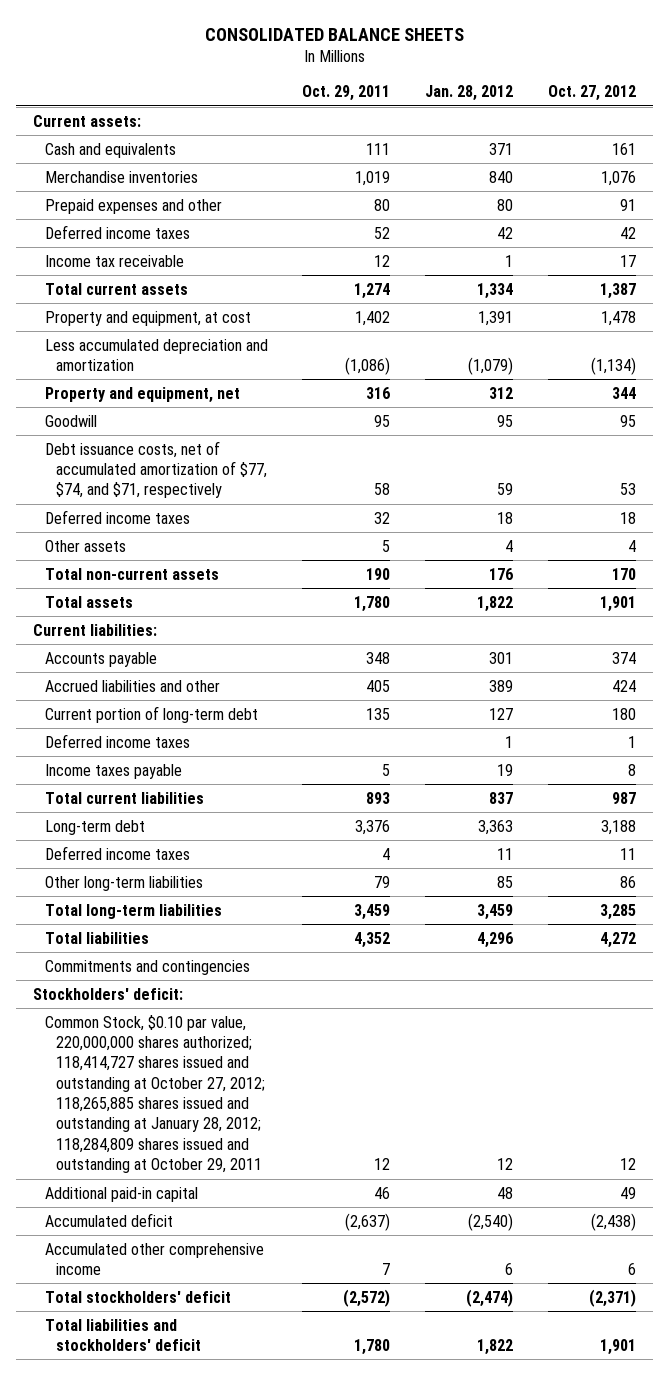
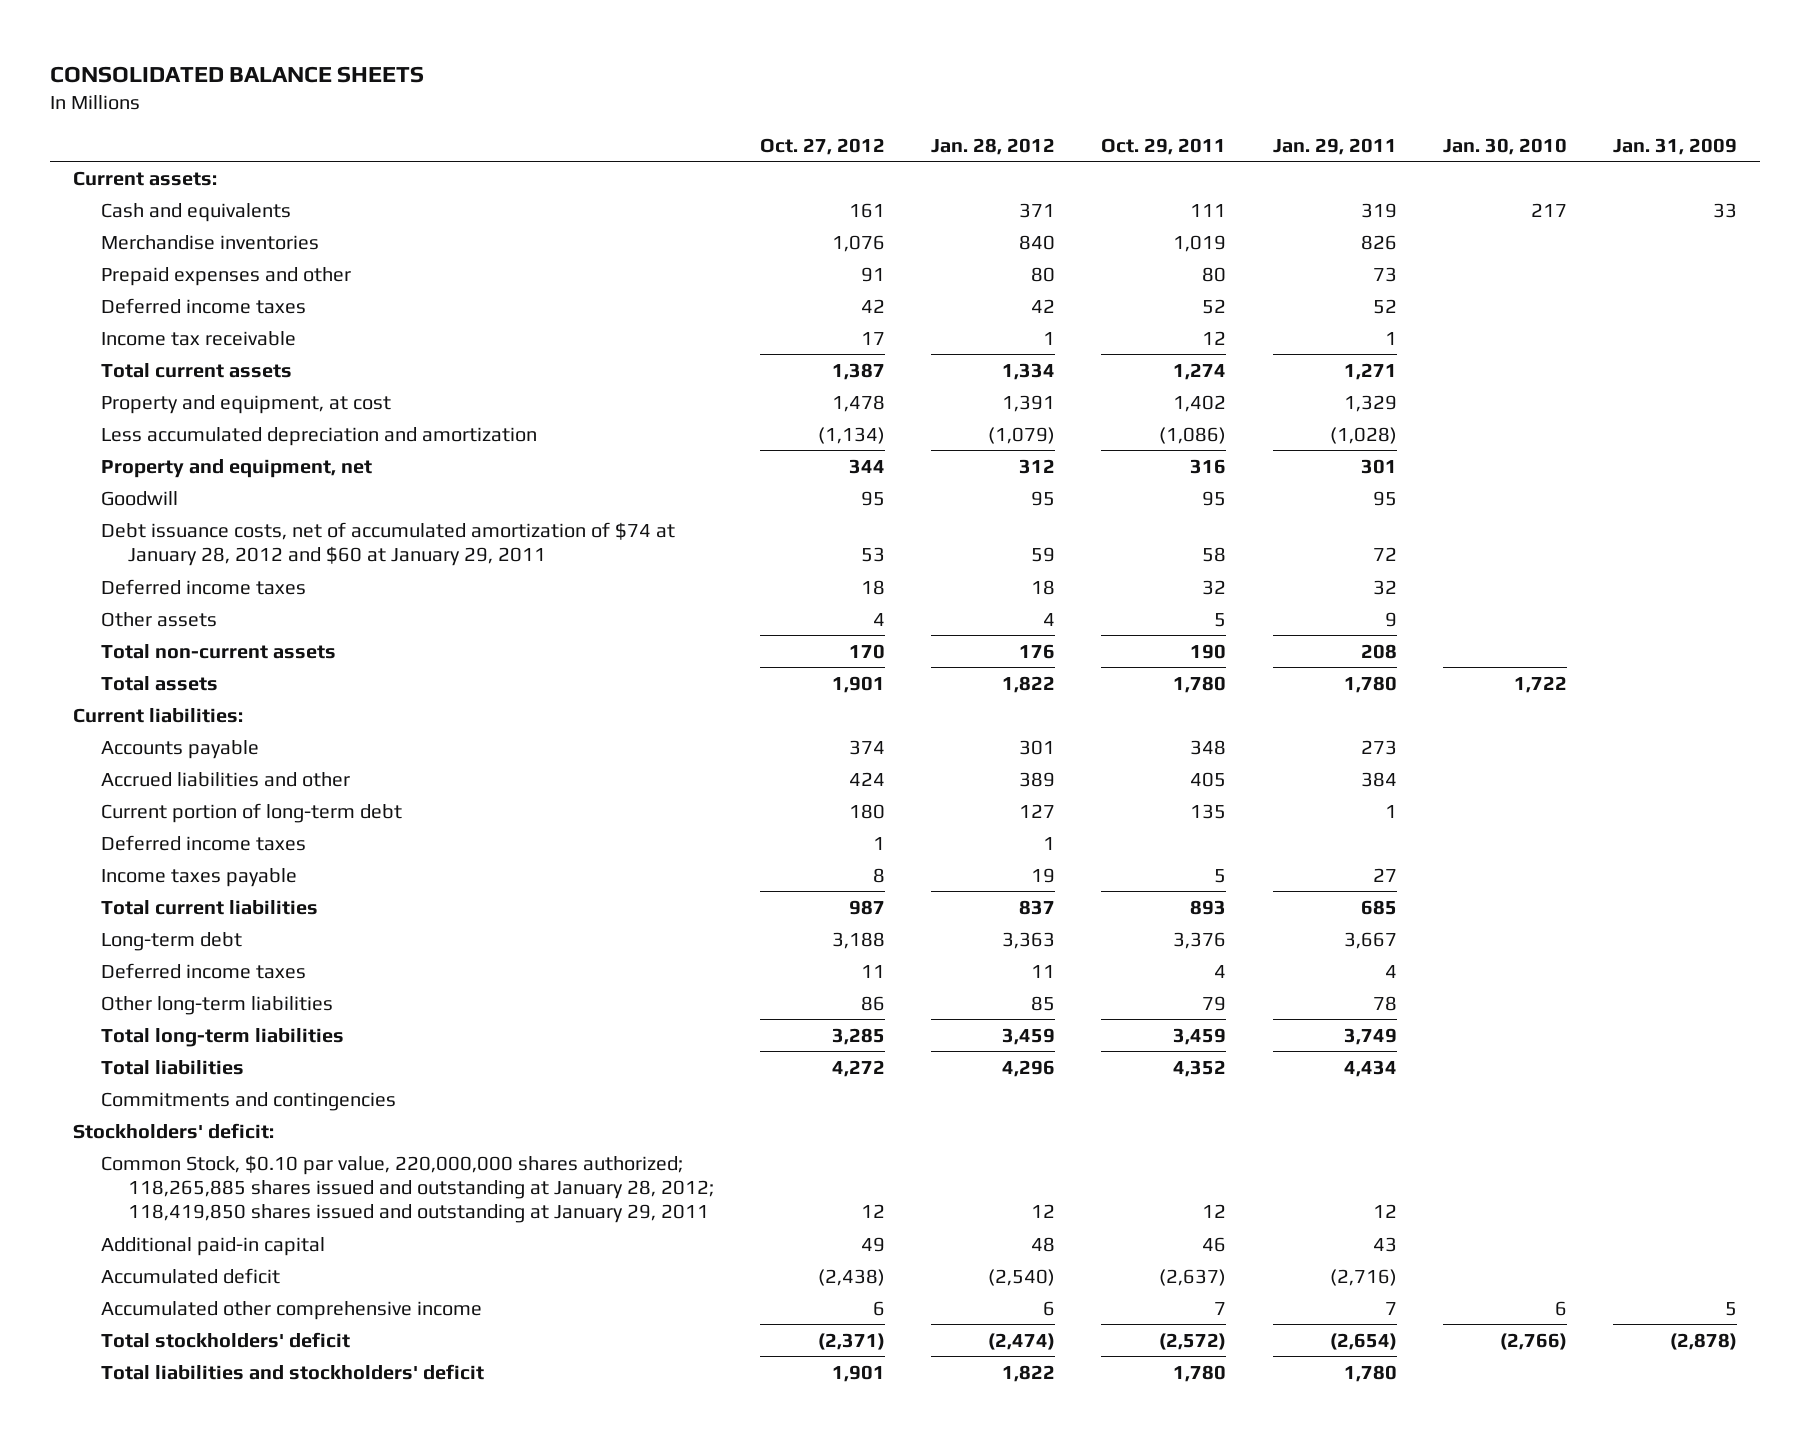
- | Oct. 29, 2011 | Jan. 28, 2012 | Oct. 27, 2012
+ | Oct. 27, 2012 | Jan. 28, 2012 | Oct. 29, 2011 | Jan. 29, 2011 | Jan. 30, 2010 | Jan. 31, 2009
- Debt issuance costs, net of accumulated amortization of $77, $74, and $71, respectively | 58 | 59 | 53
+ Debt issuance costs, net of accumulated amortization of $74 at January 28, 2012 and $60 at January 29, 2011 | 53 | 59 | 58 | 72 | |
- Common Stock, $0.10 par value, 220,000,000 shares authorized; 118,414,727 shares issued and outstanding at October 27, 2012; 118,265,885 shares issued and outstanding at January 28, 2012; 118,284,809 shares issued and outstanding at October 29, 2011 | 12 | 12 | 12
+ Common Stock, $0.10 par value, 220,000,000 shares authorized; 118,265,885 shares issued and outstanding at January 28, 2012; 118,419,850 shares issued and outstanding at January 29, 2011 | 12 | 12 | 12 | 12 | |

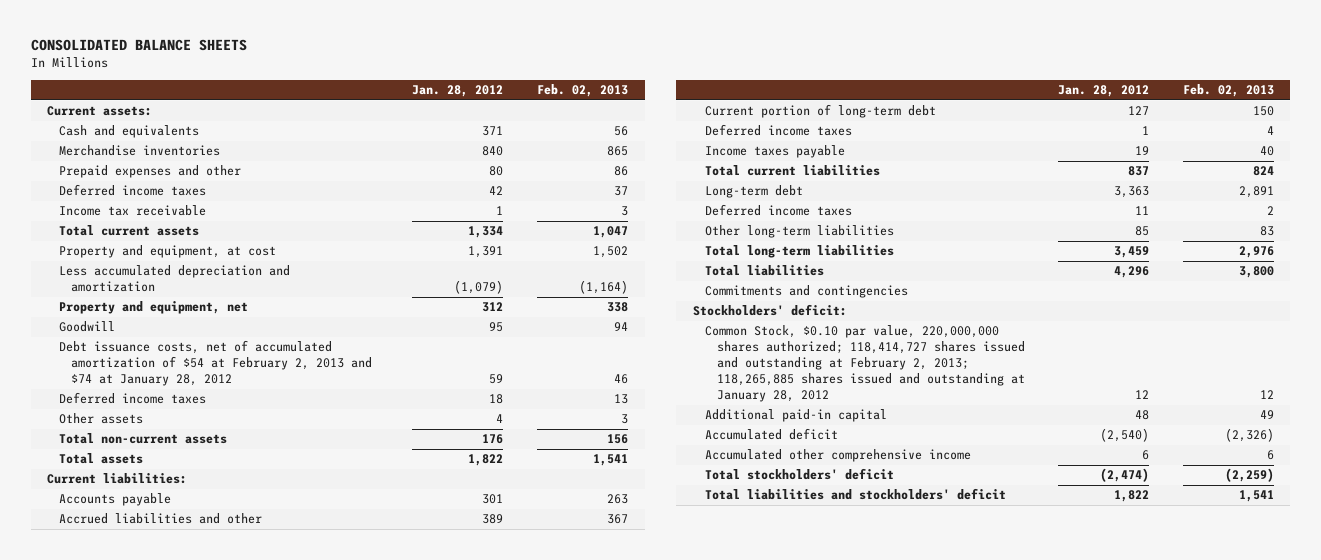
- | Oct. 27, 2012 | Jan. 28, 2012 | Oct. 29, 2011 | Jan. 29, 2011 | Jan. 30, 2010 | Jan. 31, 2009
+ | Jan. 28, 2012 | Feb. 02, 2013
- Debt issuance costs, net of accumulated amortization of $74 at January 28, 2012 and $60 at January 29, 2011 | 53 | 59 | 58 | 72 | |
+ Debt issuance costs, net of accumulated amortization of $54 at February 2, 2013 and $74 at January 28, 2012 | 59 | 46
- Common Stock, $0.10 par value, 220,000,000 shares authorized; 118,265,885 shares issued and outstanding at January 28, 2012; 118,419,850 shares issued and outstanding at January 29, 2011 | 12 | 12 | 12 | 12 | |
+ Common Stock, $0.10 par value, 220,000,000 shares authorized; 118,414,727 shares issued and outstanding at February 2, 2013; 118,265,885 shares issued and outstanding at January 28, 2012 | 12 | 12

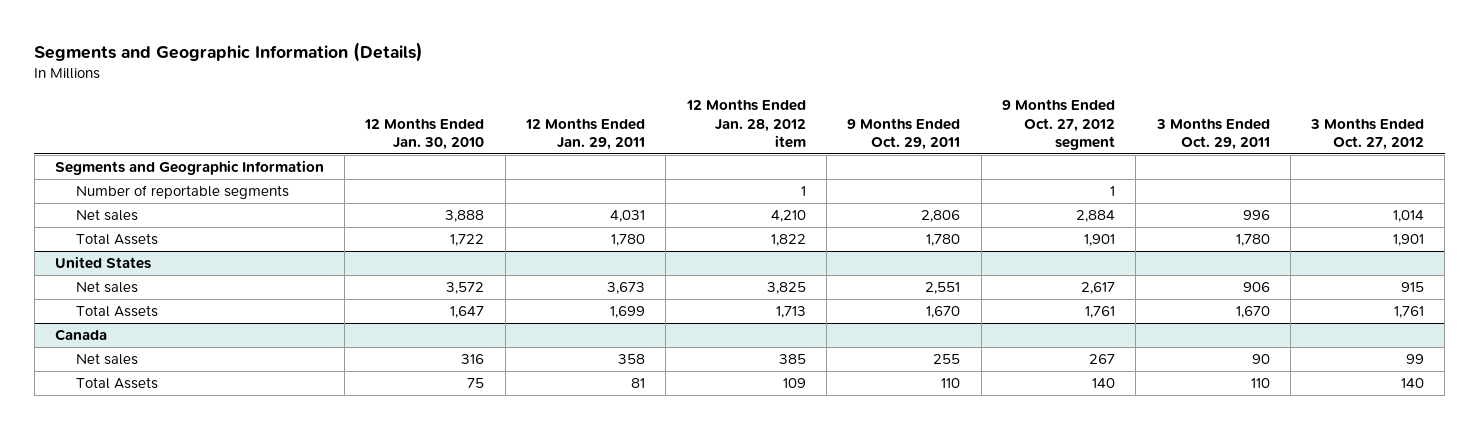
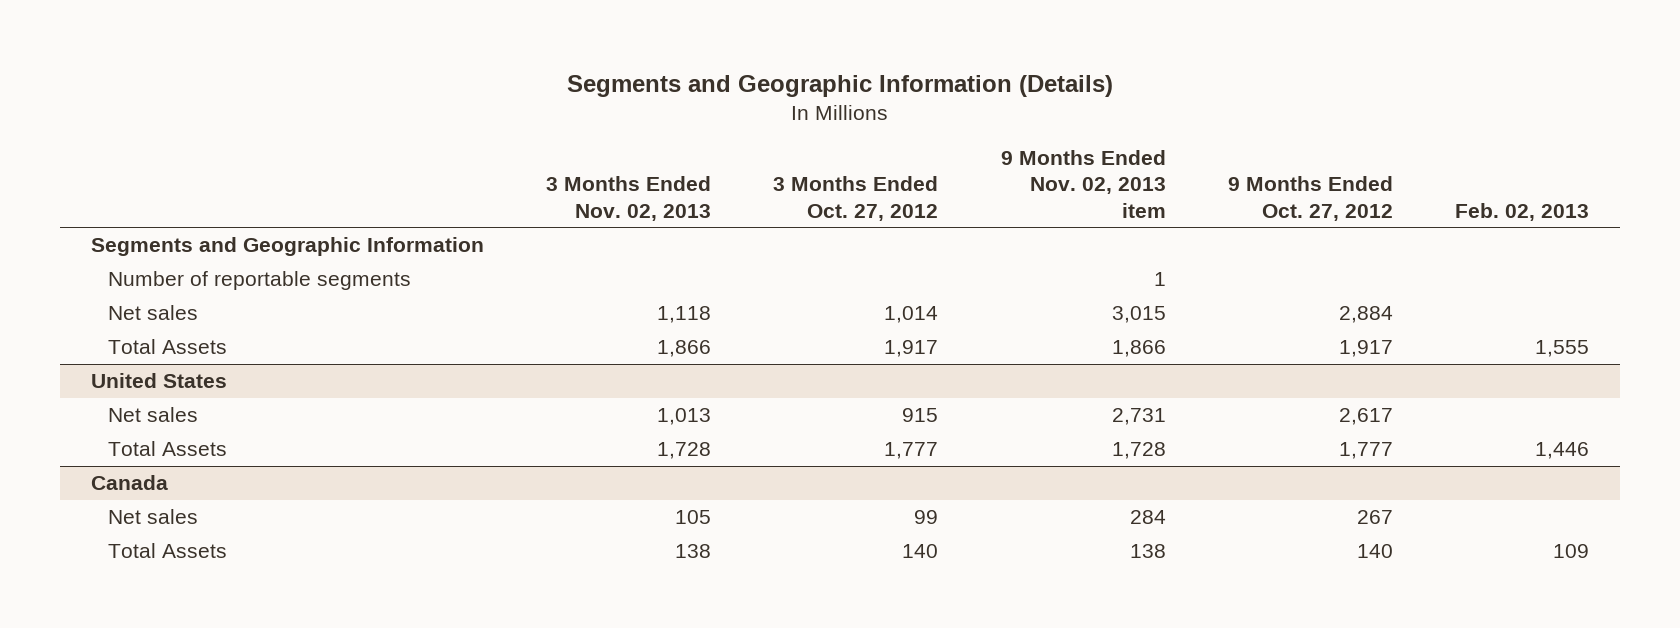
- | 12 Months Ended Jan. 30, 2010 | 12 Months Ended Jan. 29, 2011 | 12 Months Ended Jan. 28, 2012 item | 9 Months Ended Oct. 29, 2011 | 9 Months Ended Oct. 27, 2012 segment | 3 Months Ended Oct. 29, 2011 | 3 Months Ended Oct. 27, 2012
+ | 3 Months Ended Nov. 02, 2013 | 3 Months Ended Oct. 27, 2012 | 9 Months Ended Nov. 02, 2013 item | 9 Months Ended Oct. 27, 2012 | Feb. 02, 2013
- Total Assets | 1,722 | 1,780 | 1,822 | 1,780 | 1,901 | 1,780 | 1,901
+ Total Assets | 1,866 | 1,917 | 1,866 | 1,917 | 1,555
@ United States
- Total Assets | 1,647 | 1,699 | 1,713 | 1,670 | 1,761 | 1,670 | 1,761
+ Total Assets | 1,728 | 1,777 | 1,728 | 1,777 | 1,446

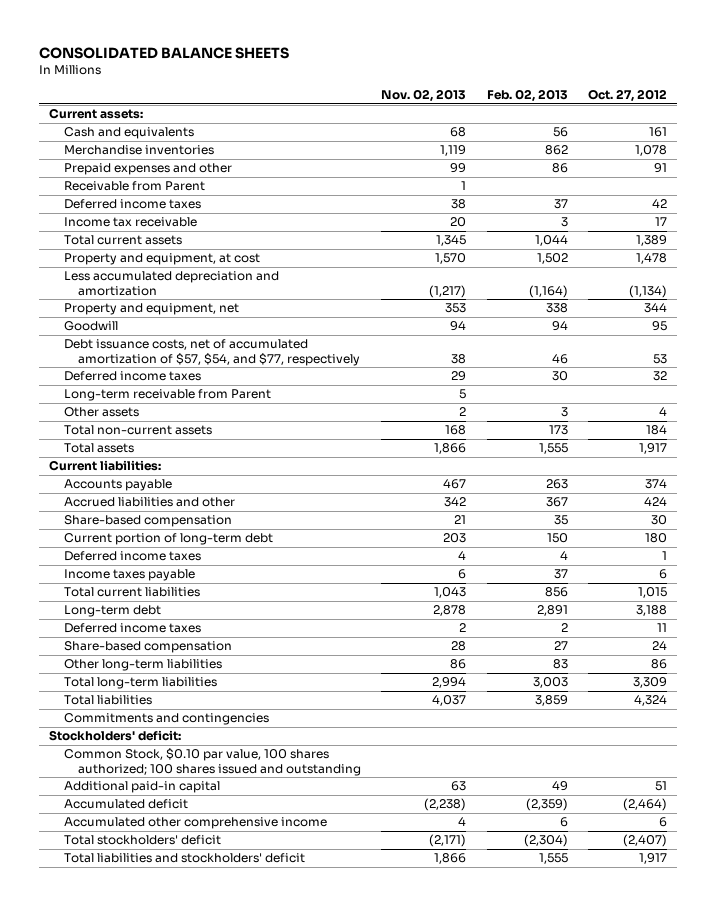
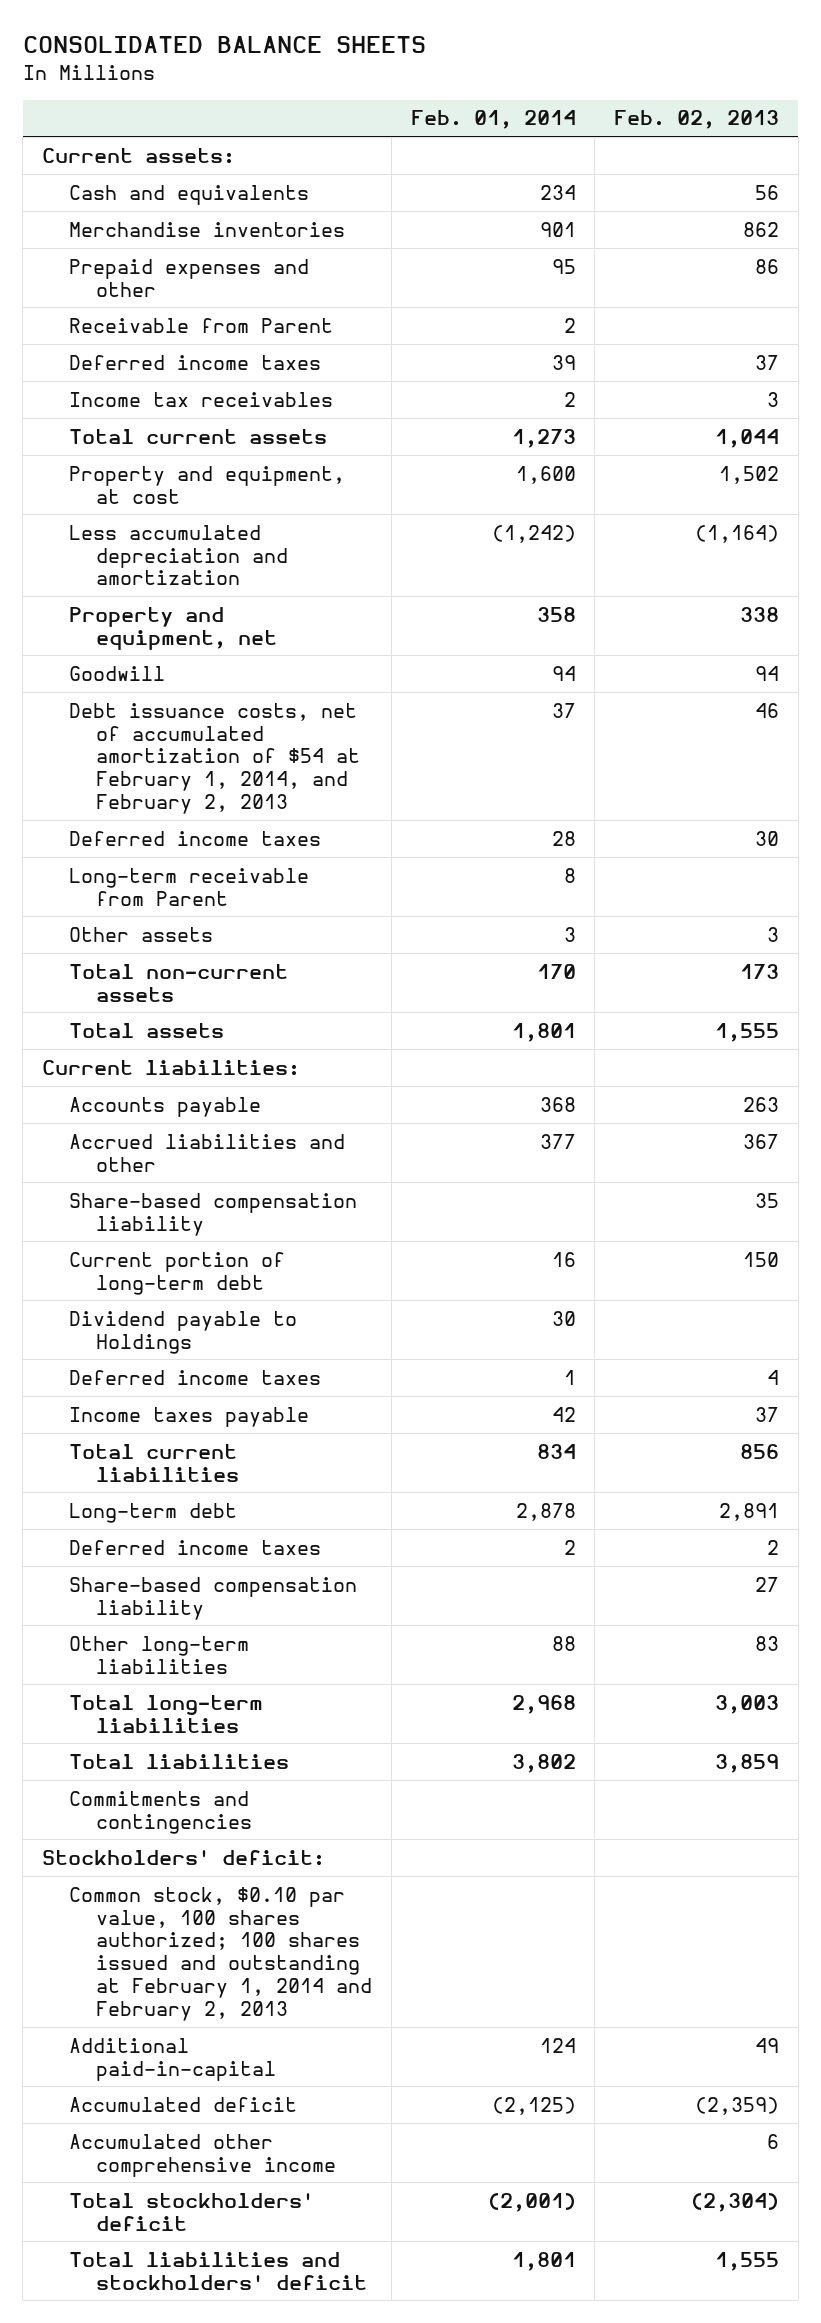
- | Nov. 02, 2013 | Feb. 02, 2013 | Oct. 27, 2012
+ | Feb. 01, 2014 | Feb. 02, 2013
- Income tax receivable | 20 | 3 | 17
+ Income tax receivables | 2 | 3
- Debt issuance costs, net of accumulated amortization of $57, $54, and $77, respectively | 38 | 46 | 53
+ Debt issuance costs, net of accumulated amortization of $54 at February 1, 2014, and February 2, 2013 | 37 | 46
- Share-based compensation | 21 | 35 | 30
+ Share-based compensation liability | | 35
+ Dividend payable to Holdings | 30 |
- Share-based compensation | 28 | 27 | 24
+ Share-based compensation liability | | 27
- Common Stock, $0.10 par value, 100 shares authorized; 100 shares issued and outstanding
- Additional paid-in capital | 63 | 49 | 51
+ Common stock, $0.10 par value, 100 shares authorized; 100 shares issued and outstanding at February 1, 2014 and February 2, 2013
+ Additional paid-in-capital | 124 | 49

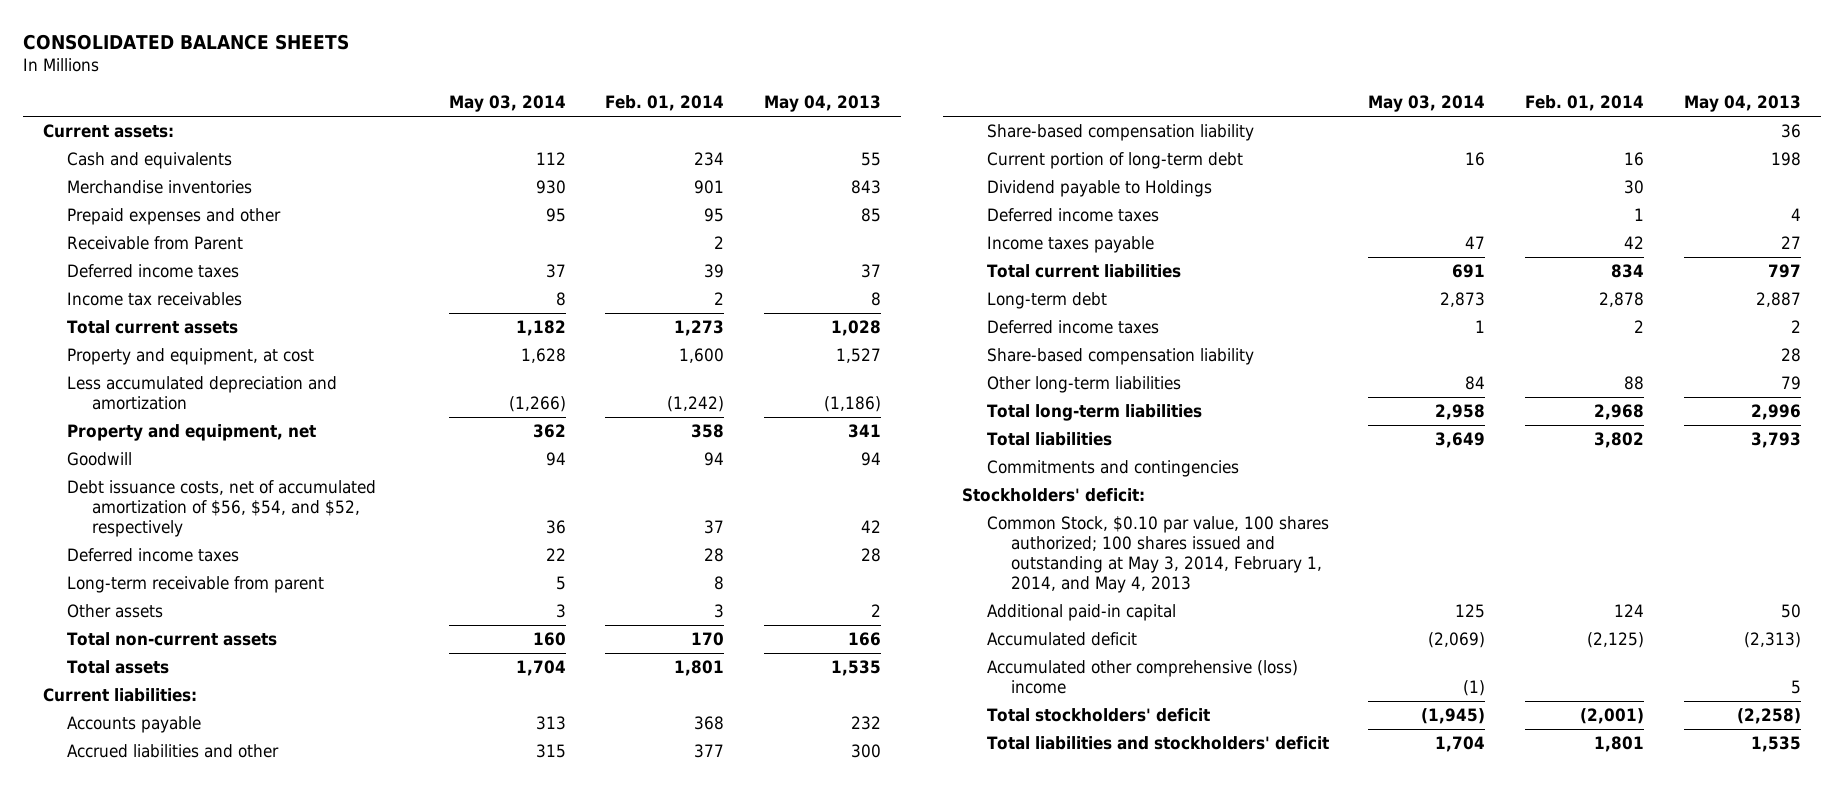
- | Feb. 01, 2014 | Feb. 02, 2013
+ | May 03, 2014 | Feb. 01, 2014 | May 04, 2013
- Debt issuance costs, net of accumulated amortization of $54 at February 1, 2014, and February 2, 2013 | 37 | 46
+ Debt issuance costs, net of accumulated amortization of $56, $54, and $52, respectively | 36 | 37 | 42
- Long-term receivable from Parent | 8 |
+ Long-term receivable from parent | 5 | 8 |
- Common stock, $0.10 par value, 100 shares authorized; 100 shares issued and outstanding at February 1, 2014 and February 2, 2013
- Additional paid-in-capital | 124 | 49
+ Common Stock, $0.10 par value, 100 shares authorized; 100 shares issued and outstanding at May 3, 2014, February 1, 2014, and May 4, 2013
+ Additional paid-in capital | 125 | 124 | 50
- Accumulated other comprehensive income | | 6
+ Accumulated other comprehensive (loss) income | (1) | | 5

